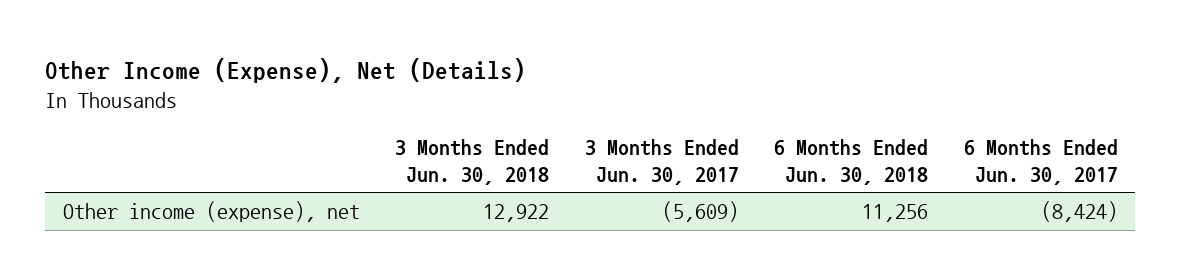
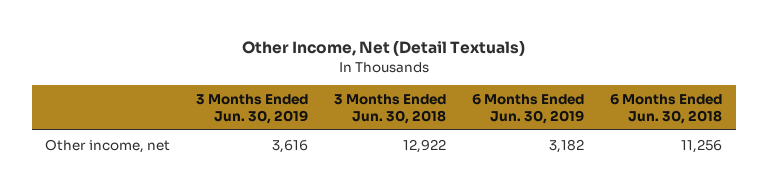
- Other Income (Expense), Net (Details)
+ Other Income, Net (Detail Textuals)
- | 3 Months Ended Jun. 30, 2018 | 3 Months Ended Jun. 30, 2017 | 6 Months Ended Jun. 30, 2018 | 6 Months Ended Jun. 30, 2017
+ | 3 Months Ended Jun. 30, 2019 | 3 Months Ended Jun. 30, 2018 | 6 Months Ended Jun. 30, 2019 | 6 Months Ended Jun. 30, 2018
- Other income (expense), net | 12,922 | (5,609) | 11,256 | (8,424)
+ Other income, net | 3,616 | 12,922 | 3,182 | 11,256

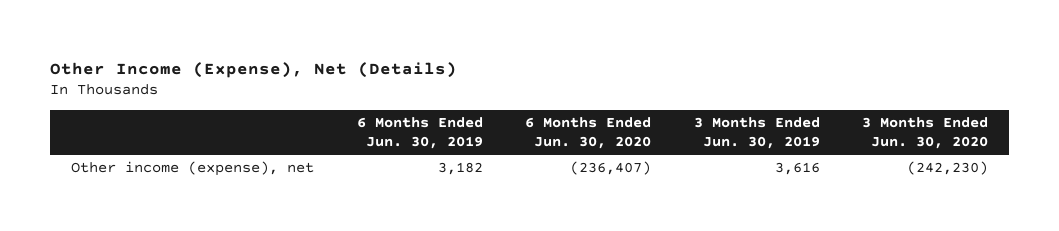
- Other Income, Net (Detail Textuals)
+ Other Income (Expense), Net (Details)
- | 3 Months Ended Jun. 30, 2019 | 3 Months Ended Jun. 30, 2018 | 6 Months Ended Jun. 30, 2019 | 6 Months Ended Jun. 30, 2018
+ | 6 Months Ended Jun. 30, 2019 | 6 Months Ended Jun. 30, 2020 | 3 Months Ended Jun. 30, 2019 | 3 Months Ended Jun. 30, 2020
- Other income, net | 3,616 | 12,922 | 3,182 | 11,256
+ Other income (expense), net | 3,182 | (236,407) | 3,616 | (242,230)

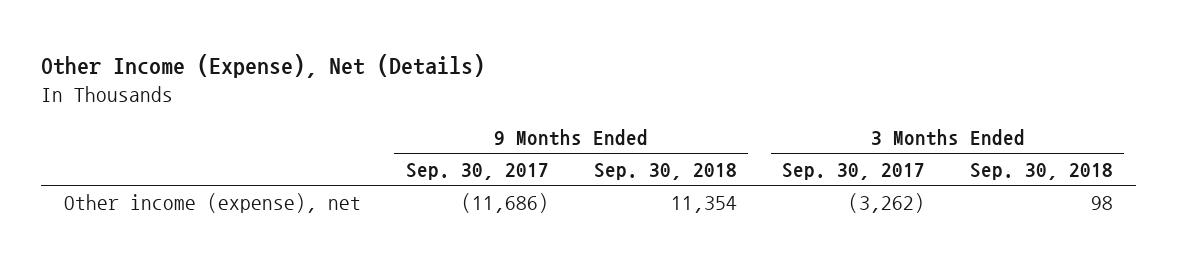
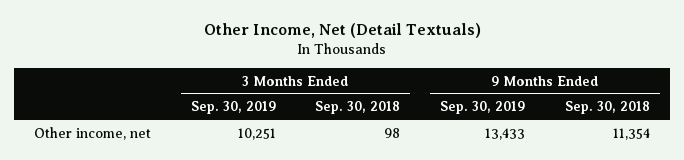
- Other Income (Expense), Net (Details)
+ Other Income, Net (Detail Textuals)
- | 9 Months Ended Sep. 30, 2017 | 9 Months Ended Sep. 30, 2018 | 3 Months Ended Sep. 30, 2017 | 3 Months Ended Sep. 30, 2018
+ | 3 Months Ended Sep. 30, 2019 | 3 Months Ended Sep. 30, 2018 | 9 Months Ended Sep. 30, 2019 | 9 Months Ended Sep. 30, 2018
- Other income (expense), net | (11,686) | 11,354 | (3,262) | 98
+ Other income, net | 10,251 | 98 | 13,433 | 11,354

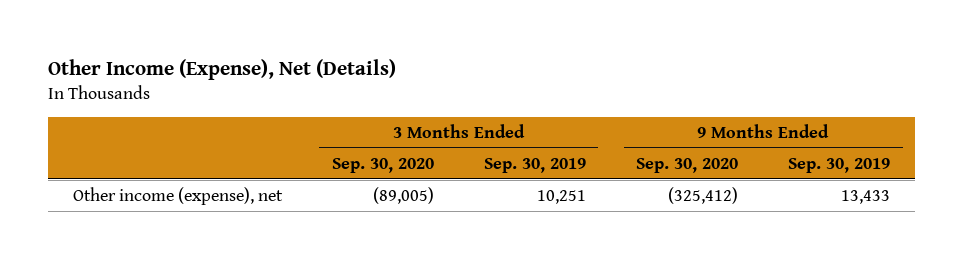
- Other Income, Net (Detail Textuals)
+ Other Income (Expense), Net (Details)
- | 3 Months Ended Sep. 30, 2019 | 3 Months Ended Sep. 30, 2018 | 9 Months Ended Sep. 30, 2019 | 9 Months Ended Sep. 30, 2018
+ | 3 Months Ended Sep. 30, 2020 | 3 Months Ended Sep. 30, 2019 | 9 Months Ended Sep. 30, 2020 | 9 Months Ended Sep. 30, 2019
- Other income, net | 10,251 | 98 | 13,433 | 11,354
+ Other income (expense), net | (89,005) | 10,251 | (325,412) | 13,433

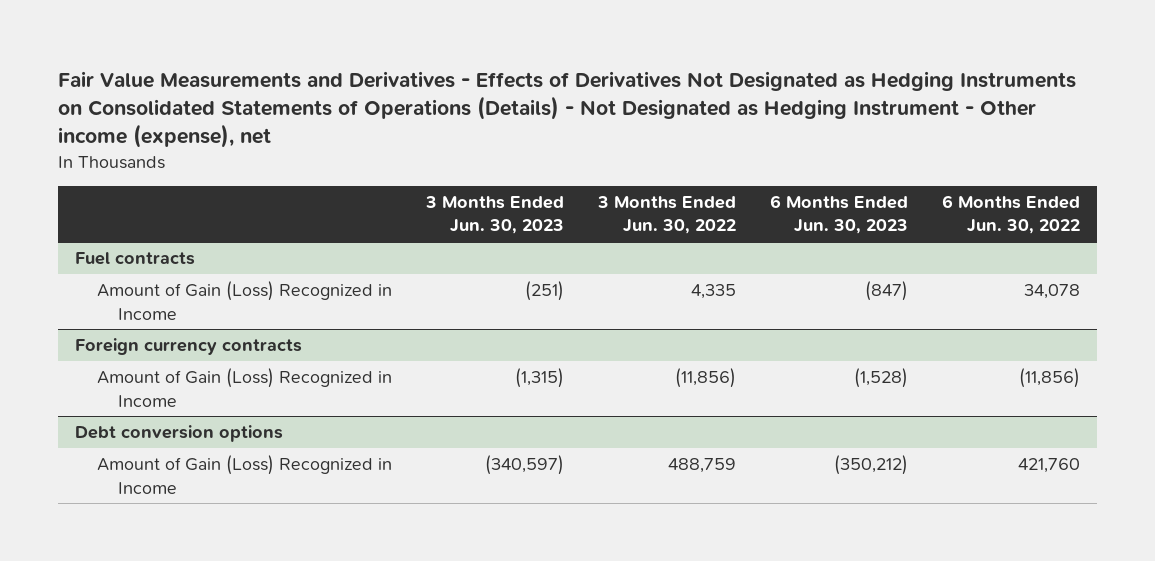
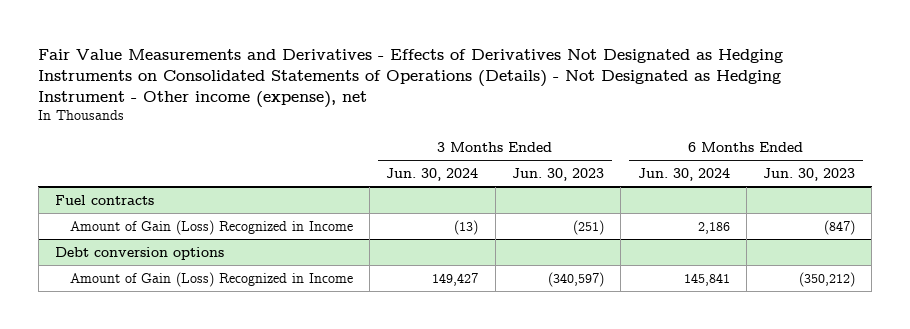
- | 3 Months Ended Jun. 30, 2023 | 3 Months Ended Jun. 30, 2022 | 6 Months Ended Jun. 30, 2023 | 6 Months Ended Jun. 30, 2022
+ | 3 Months Ended Jun. 30, 2024 | 3 Months Ended Jun. 30, 2023 | 6 Months Ended Jun. 30, 2024 | 6 Months Ended Jun. 30, 2023
- Foreign currency contracts
- Amount of Gain (Loss) Recognized in Income | (1,315) | (11,856) | (1,528) | (11,856)

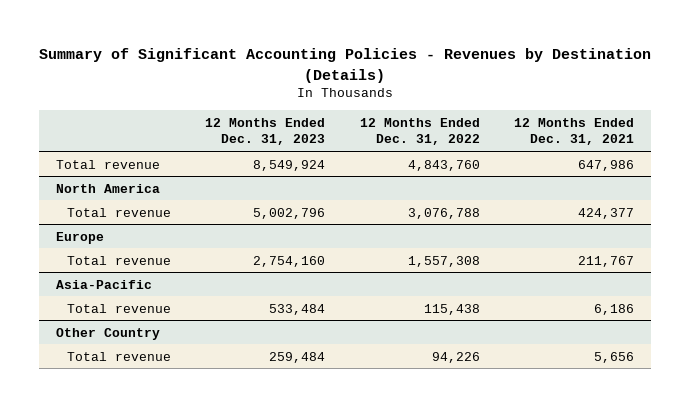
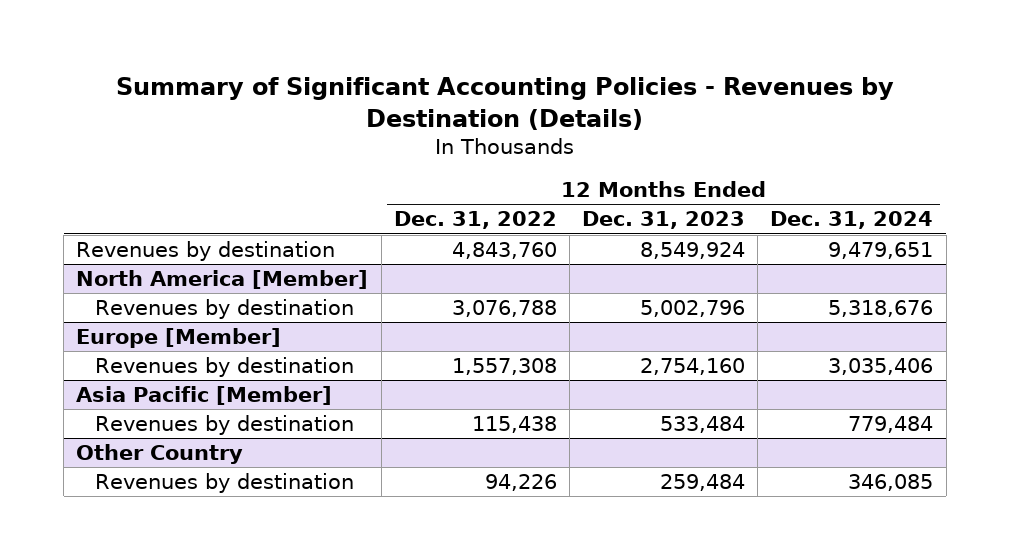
- | 12 Months Ended Dec. 31, 2023 | 12 Months Ended Dec. 31, 2022 | 12 Months Ended Dec. 31, 2021
+ | 12 Months Ended Dec. 31, 2022 | 12 Months Ended Dec. 31, 2023 | 12 Months Ended Dec. 31, 2024
- Total revenue | 8,549,924 | 4,843,760 | 647,986
- North America
- Total revenue | 5,002,796 | 3,076,788 | 424,377
- Europe
- Total revenue | 2,754,160 | 1,557,308 | 211,767
- Asia-Pacific
- Total revenue | 533,484 | 115,438 | 6,186
+ Revenues by destination | 4,843,760 | 8,549,924 | 9,479,651
+ North America [Member]
+ Revenues by destination | 3,076,788 | 5,002,796 | 5,318,676
+ Europe [Member]
+ Revenues by destination | 1,557,308 | 2,754,160 | 3,035,406
+ Asia Pacific [Member]
+ Revenues by destination | 115,438 | 533,484 | 779,484
@ Other Country
- Total revenue | 259,484 | 94,226 | 5,656
+ Revenues by destination | 94,226 | 259,484 | 346,085

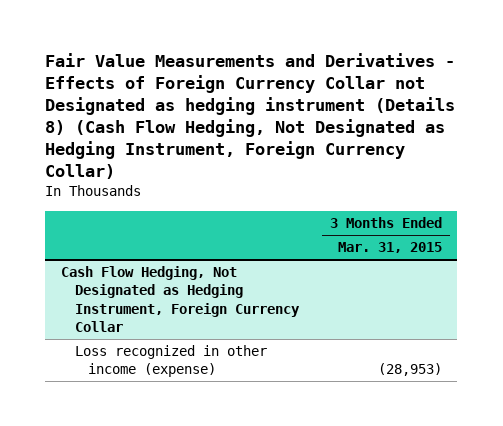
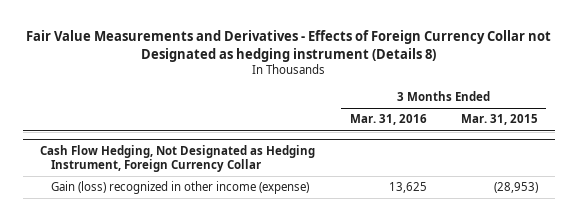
- Fair Value Measurements and Derivatives - Effects of Foreign Currency Collar not Designated as hedging instrument (Details 8) (Cash Flow Hedging, Not Designated as Hedging Instrument, Foreign Currency Collar)
+ Fair Value Measurements and Derivatives - Effects of Foreign Currency Collar not Designated as hedging instrument (Details 8)
- | 3 Months Ended Mar. 31, 2015
+ | 3 Months Ended Mar. 31, 2016 | 3 Months Ended Mar. 31, 2015
@ Cash Flow Hedging, Not Designated as Hedging Instrument, Foreign Currency Collar
- Loss recognized in other income (expense) | (28,953)
+ Gain (loss) recognized in other income (expense) | 13,625 | (28,953)

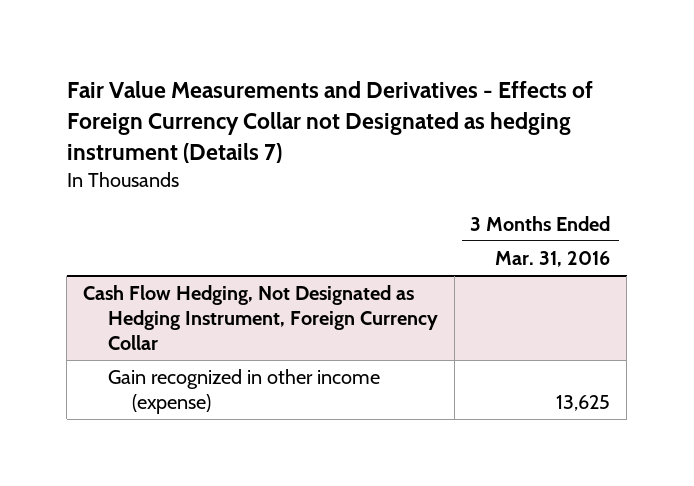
- Fair Value Measurements and Derivatives - Effects of Foreign Currency Collar not Designated as hedging instrument (Details 8)
+ Fair Value Measurements and Derivatives - Effects of Foreign Currency Collar not Designated as hedging instrument (Details 7)
- | 3 Months Ended Mar. 31, 2016 | 3 Months Ended Mar. 31, 2015
+ | 3 Months Ended Mar. 31, 2016
@ Cash Flow Hedging, Not Designated as Hedging Instrument, Foreign Currency Collar
- Gain (loss) recognized in other income (expense) | 13,625 | (28,953)
+ Gain recognized in other income (expense) | 13,625

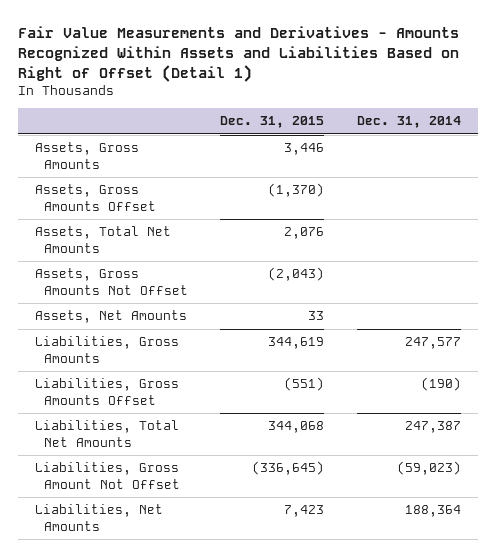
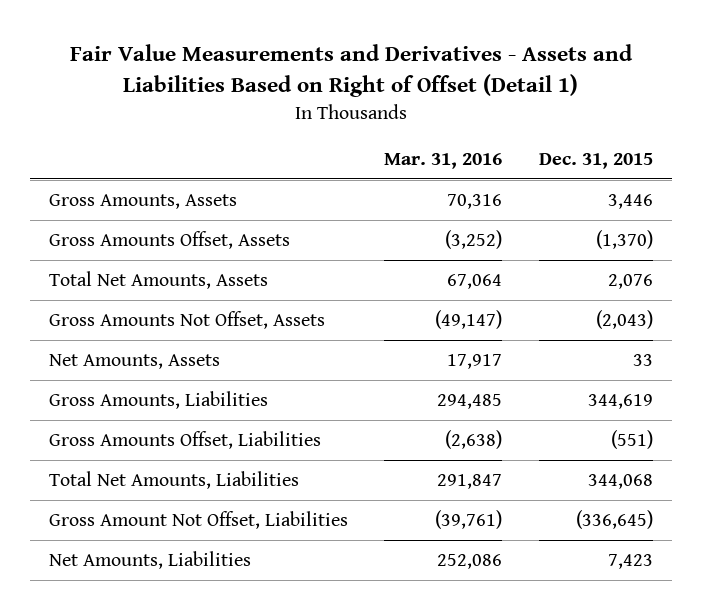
- Fair Value Measurements and Derivatives - Amounts Recognized Within Assets and Liabilities Based on Right of Offset (Detail 1)
+ Fair Value Measurements and Derivatives - Assets and Liabilities Based on Right of Offset (Detail 1)
- | Dec. 31, 2015 | Dec. 31, 2014
+ | Mar. 31, 2016 | Dec. 31, 2015
- Assets, Gross Amounts | 3,446 |
- Assets, Gross Amounts Offset | (1,370) |
- Assets, Total Net Amounts | 2,076 |
- Assets, Gross Amounts Not Offset | (2,043) |
- Assets, Net Amounts | 33 |
- Liabilities, Gross Amounts | 344,619 | 247,577
- Liabilities, Gross Amounts Offset | (551) | (190)
- Liabilities, Total Net Amounts | 344,068 | 247,387
- Liabilities, Gross Amount Not Offset | (336,645) | (59,023)
- Liabilities, Net Amounts | 7,423 | 188,364
+ Gross Amounts, Assets | 70,316 | 3,446
+ Gross Amounts Offset, Assets | (3,252) | (1,370)
+ Total Net Amounts, Assets | 67,064 | 2,076
+ Gross Amounts Not Offset, Assets | (49,147) | (2,043)
+ Net Amounts, Assets | 17,917 | 33
+ Gross Amounts, Liabilities | 294,485 | 344,619
+ Gross Amounts Offset, Liabilities | (2,638) | (551)
+ Total Net Amounts, Liabilities | 291,847 | 344,068
+ Gross Amount Not Offset, Liabilities | (39,761) | (336,645)
+ Net Amounts, Liabilities | 252,086 | 7,423

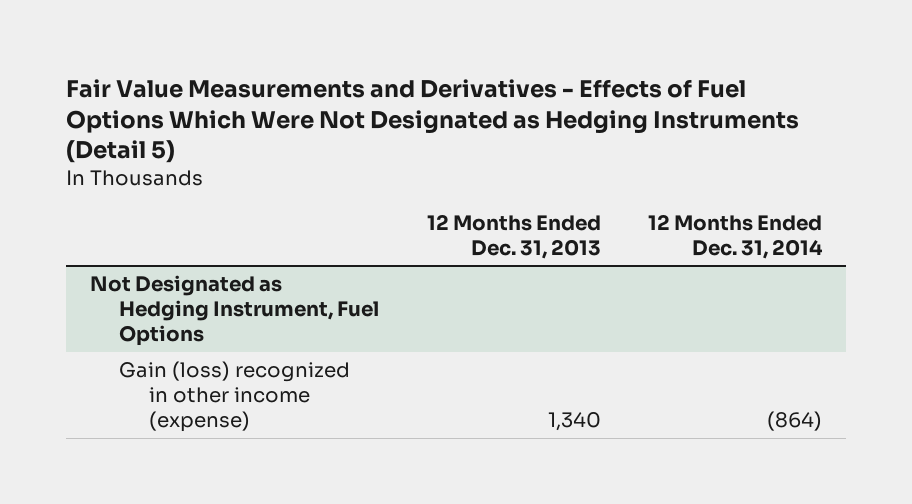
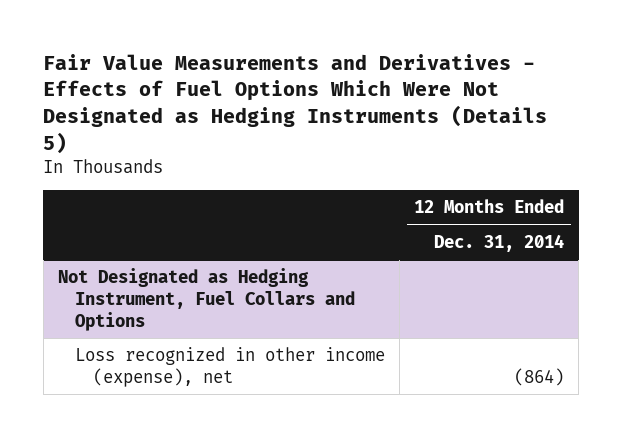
- Fair Value Measurements and Derivatives - Effects of Fuel Options Which Were Not Designated as Hedging Instruments (Detail 5)
+ Fair Value Measurements and Derivatives - Effects of Fuel Options Which Were Not Designated as Hedging Instruments (Details 5)
- | 12 Months Ended Dec. 31, 2013 | 12 Months Ended Dec. 31, 2014
+ | 12 Months Ended Dec. 31, 2014
- Not Designated as Hedging Instrument, Fuel Options
- Gain (loss) recognized in other income (expense) | 1,340 | (864)
+ Not Designated as Hedging Instrument, Fuel Collars and Options
+ Loss recognized in other income (expense), net | (864)

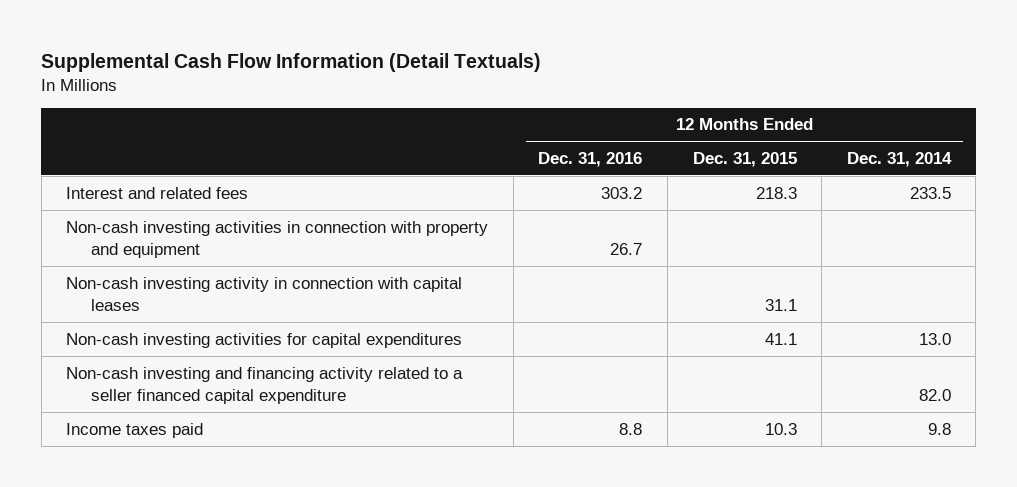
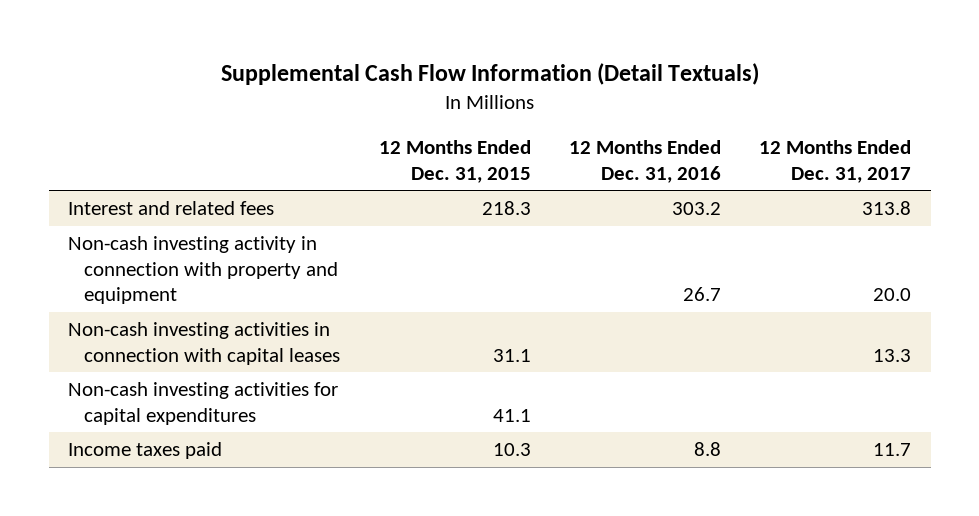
- | 12 Months Ended Dec. 31, 2016 | 12 Months Ended Dec. 31, 2015 | 12 Months Ended Dec. 31, 2014
+ | 12 Months Ended Dec. 31, 2015 | 12 Months Ended Dec. 31, 2016 | 12 Months Ended Dec. 31, 2017
- Non-cash investing activities in connection with property and equipment | 26.7 | |
- Non-cash investing activity in connection with capital leases | | 31.1 |
+ Non-cash investing activity in connection with property and equipment | | 26.7 | 20.0
+ Non-cash investing activities in connection with capital leases | 31.1 | | 13.3
- Non-cash investing and financing activity related to a seller financed capital expenditure | | | 82.0

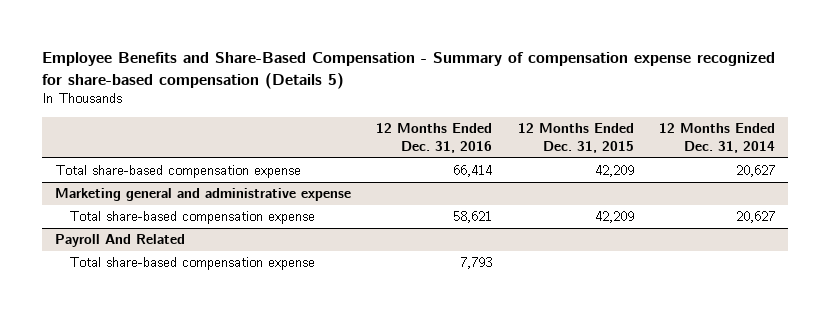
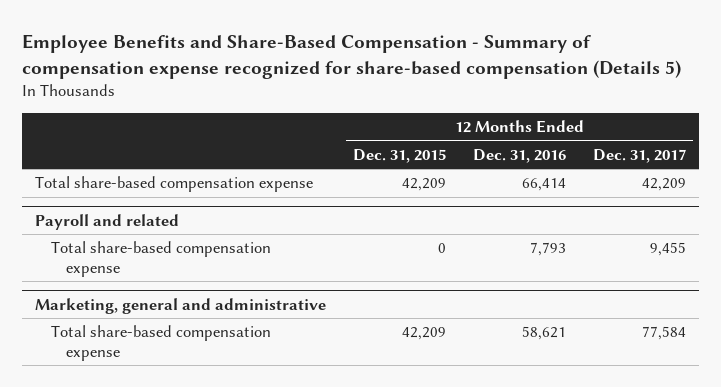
- | 12 Months Ended Dec. 31, 2016 | 12 Months Ended Dec. 31, 2015 | 12 Months Ended Dec. 31, 2014
+ | 12 Months Ended Dec. 31, 2015 | 12 Months Ended Dec. 31, 2016 | 12 Months Ended Dec. 31, 2017
- Marketing general and administrative expense
+ Payroll and related
+ Total share-based compensation expense | 0 | 7,793 | 9,455
+ Marketing, general and administrative
- Payroll And Related
- Total share-based compensation expense | 7,793 | |

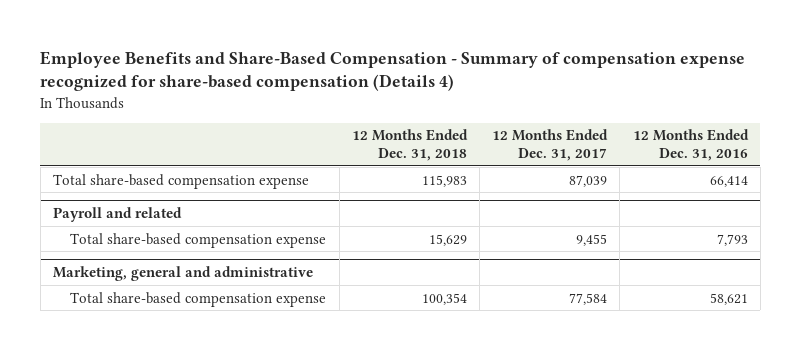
- Employee Benefits and Share-Based Compensation - Summary of compensation expense recognized for share-based compensation (Details 5)
+ Employee Benefits and Share-Based Compensation - Summary of compensation expense recognized for share-based compensation (Details 4)
- | 12 Months Ended Dec. 31, 2015 | 12 Months Ended Dec. 31, 2016 | 12 Months Ended Dec. 31, 2017
+ | 12 Months Ended Dec. 31, 2018 | 12 Months Ended Dec. 31, 2017 | 12 Months Ended Dec. 31, 2016
- Total share-based compensation expense | 42,209 | 66,414 | 42,209
+ Total share-based compensation expense | 115,983 | 87,039 | 66,414

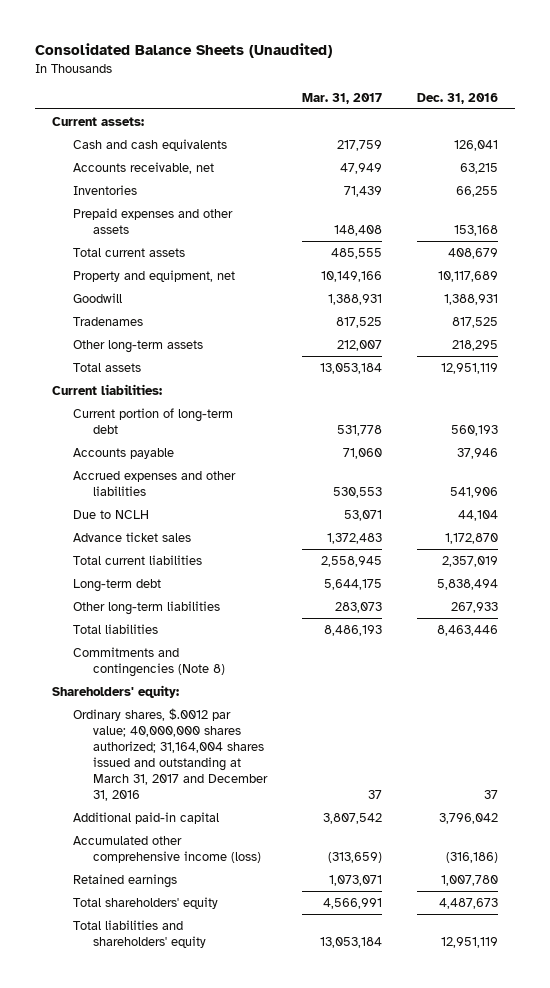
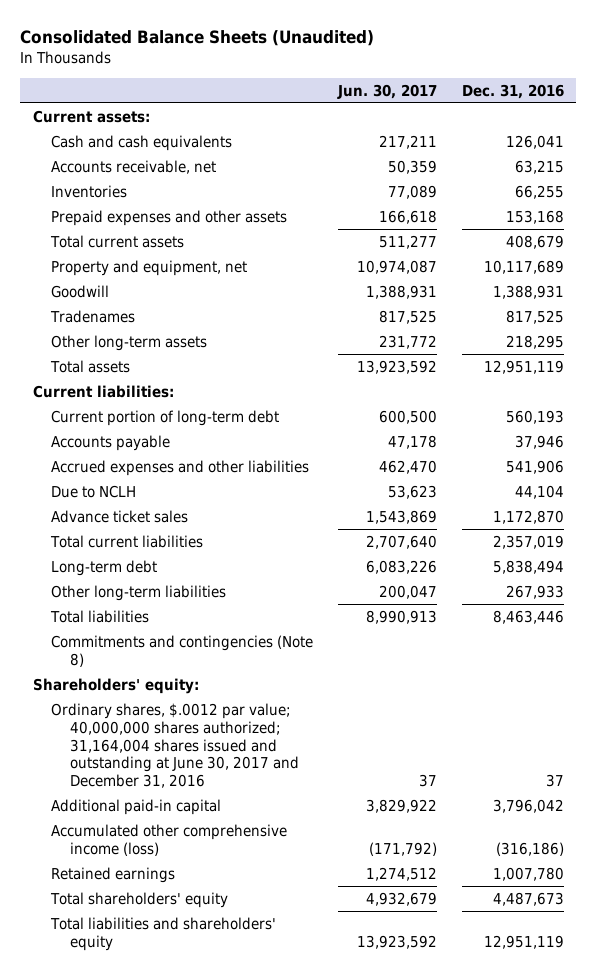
- | Mar. 31, 2017 | Dec. 31, 2016
+ | Jun. 30, 2017 | Dec. 31, 2016
- Ordinary shares, $.0012 par value; 40,000,000 shares authorized; 31,164,004 shares issued and outstanding at March 31, 2017 and December 31, 2016 | 37 | 37
+ Ordinary shares, $.0012 par value; 40,000,000 shares authorized; 31,164,004 shares issued and outstanding at June 30, 2017 and December 31, 2016 | 37 | 37

